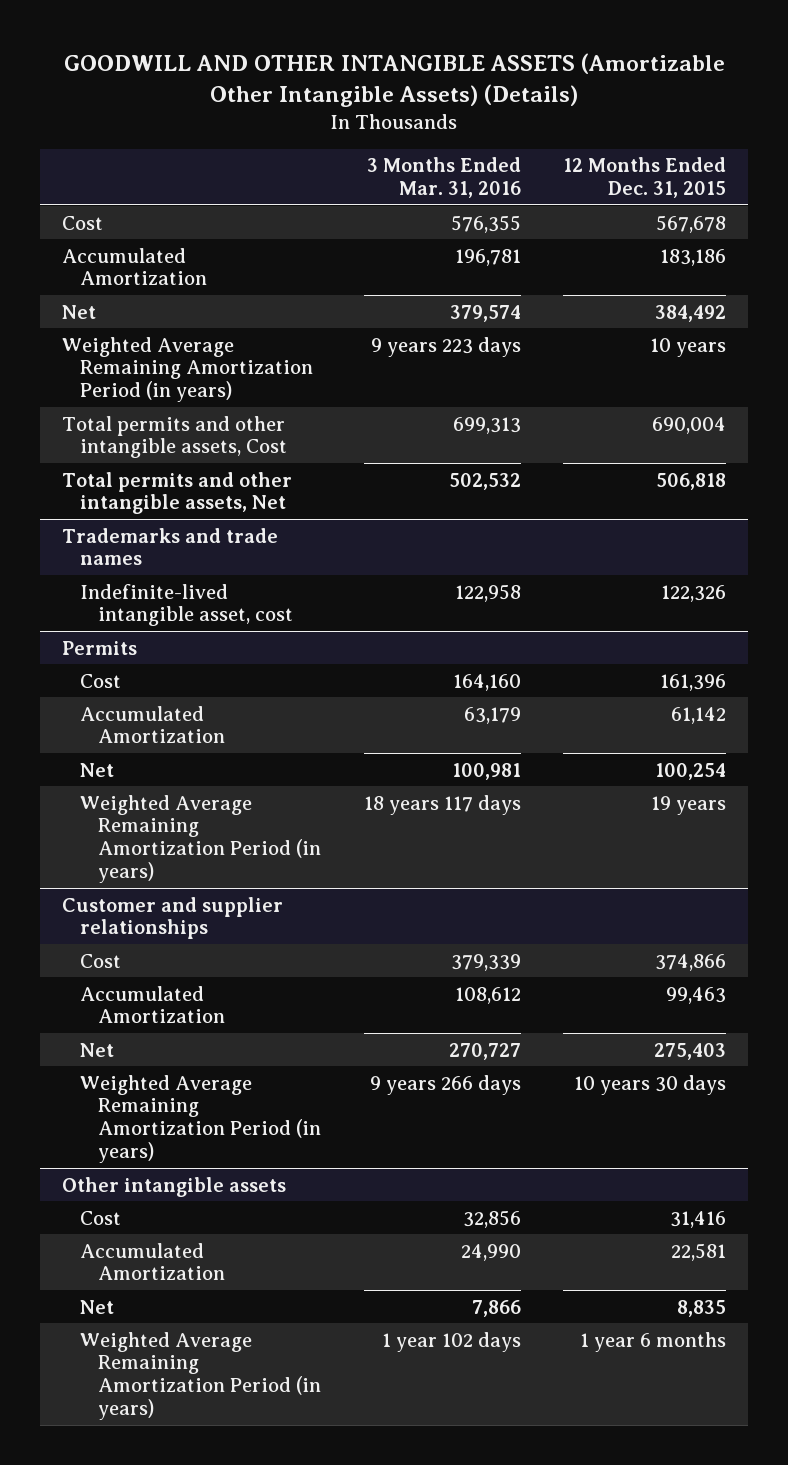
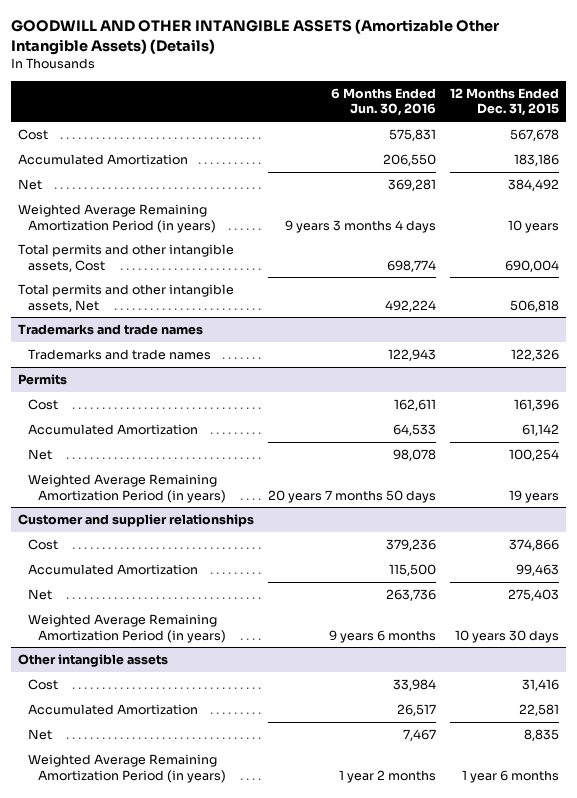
- | 3 Months Ended Mar. 31, 2016 | 12 Months Ended Dec. 31, 2015
+ | 6 Months Ended Jun. 30, 2016 | 12 Months Ended Dec. 31, 2015
@ Trademarks and trade names
- Indefinite-lived intangible asset, cost | 122,958 | 122,326
+ Trademarks and trade names | 122,943 | 122,326

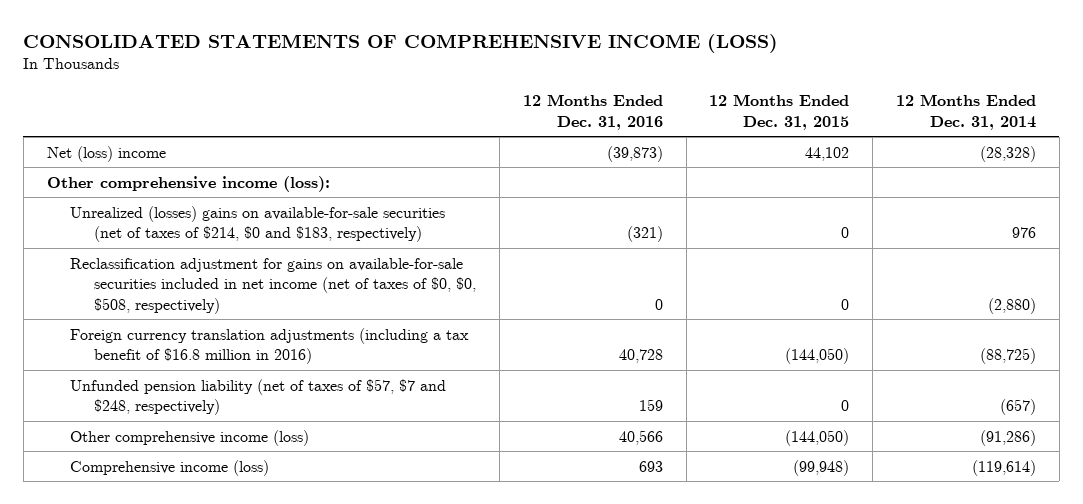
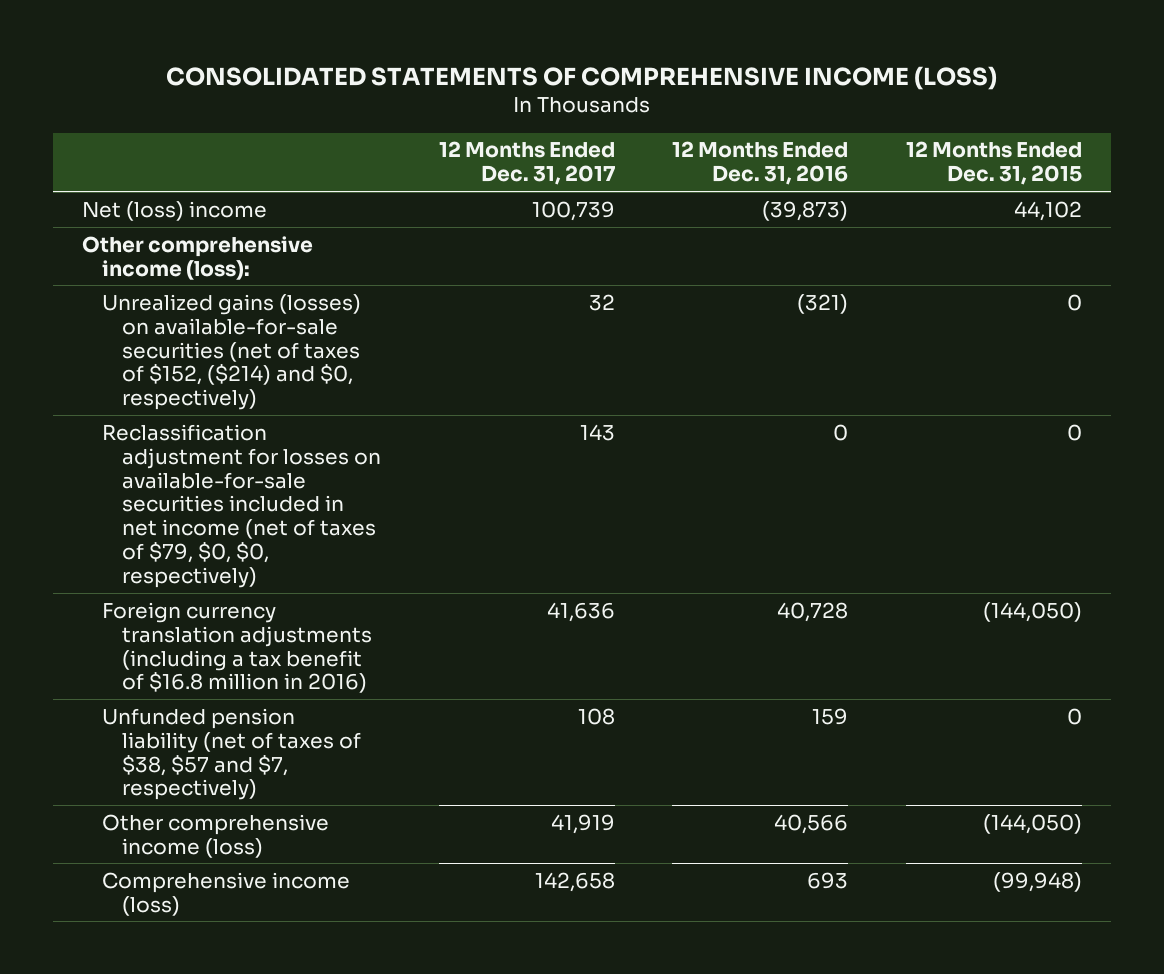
- | 12 Months Ended Dec. 31, 2016 | 12 Months Ended Dec. 31, 2015 | 12 Months Ended Dec. 31, 2014
+ | 12 Months Ended Dec. 31, 2017 | 12 Months Ended Dec. 31, 2016 | 12 Months Ended Dec. 31, 2015
- Unrealized (losses) gains on available-for-sale securities (net of taxes of $214, $0 and $183, respectively) | (321) | 0 | 976
- Reclassification adjustment for gains on available-for-sale securities included in net income (net of taxes of $0, $0, $508, respectively) | 0 | 0 | (2,880)
+ Unrealized gains (losses) on available-for-sale securities (net of taxes of $152, ($214) and $0, respectively) | 32 | (321) | 0
+ Reclassification adjustment for losses on available-for-sale securities included in net income (net of taxes of $79, $0, $0, respectively) | 143 | 0 | 0
- Unfunded pension liability (net of taxes of $57, $7 and $248, respectively) | 159 | 0 | (657)
+ Unfunded pension liability (net of taxes of $38, $57 and $7, respectively) | 108 | 159 | 0

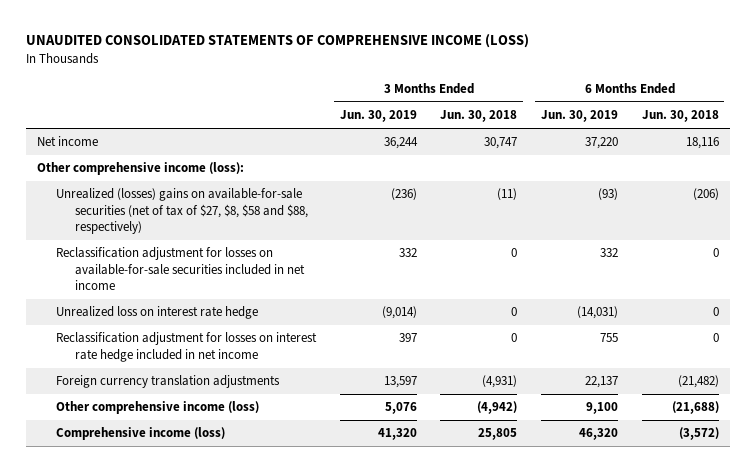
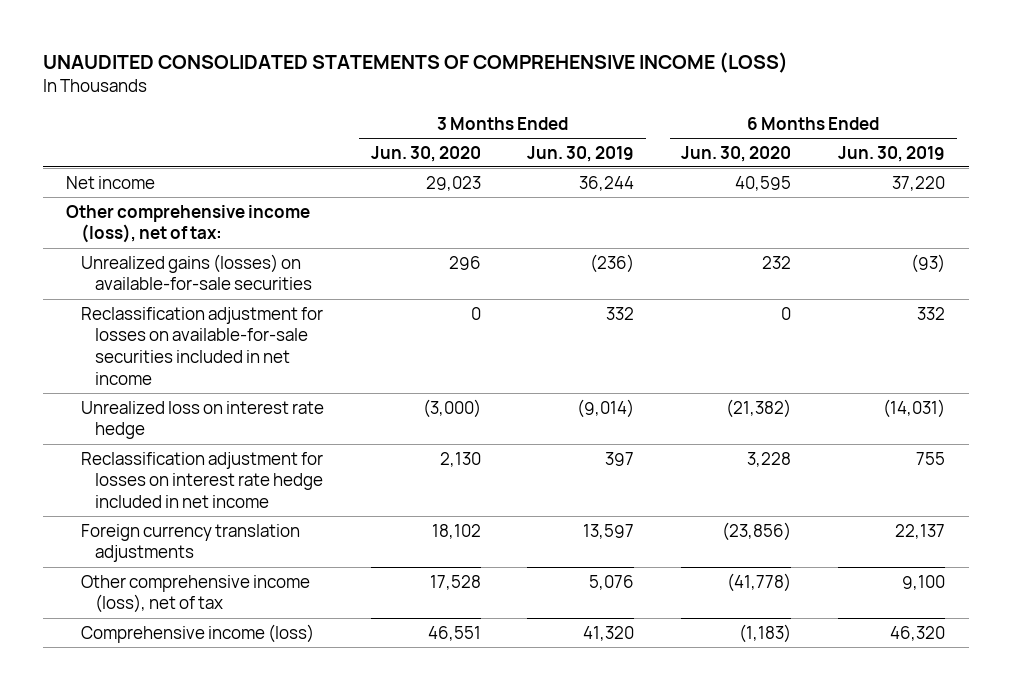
- | 3 Months Ended Jun. 30, 2019 | 3 Months Ended Jun. 30, 2018 | 6 Months Ended Jun. 30, 2019 | 6 Months Ended Jun. 30, 2018
+ | 3 Months Ended Jun. 30, 2020 | 3 Months Ended Jun. 30, 2019 | 6 Months Ended Jun. 30, 2020 | 6 Months Ended Jun. 30, 2019
- Other comprehensive income (loss):
- Unrealized (losses) gains on available-for-sale securities (net of tax of $27, $8, $58 and $88, respectively) | (236) | (11) | (93) | (206)
+ Other comprehensive income (loss), net of tax:
+ Unrealized gains (losses) on available-for-sale securities | 296 | (236) | 232 | (93)
- Other comprehensive income (loss) | 5,076 | (4,942) | 9,100 | (21,688)
+ Other comprehensive income (loss), net of tax | 17,528 | 5,076 | (41,778) | 9,100

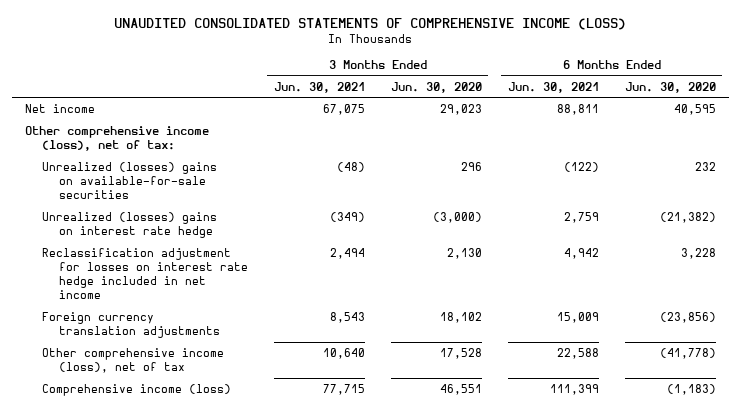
- | 3 Months Ended Jun. 30, 2020 | 3 Months Ended Jun. 30, 2019 | 6 Months Ended Jun. 30, 2020 | 6 Months Ended Jun. 30, 2019
+ | 3 Months Ended Jun. 30, 2021 | 3 Months Ended Jun. 30, 2020 | 6 Months Ended Jun. 30, 2021 | 6 Months Ended Jun. 30, 2020
- Unrealized gains (losses) on available-for-sale securities | 296 | (236) | 232 | (93)
- Reclassification adjustment for losses on available-for-sale securities included in net income | 0 | 332 | 0 | 332
- Unrealized loss on interest rate hedge | (3,000) | (9,014) | (21,382) | (14,031)
+ Unrealized (losses) gains on available-for-sale securities | (48) | 296 | (122) | 232
+ Unrealized (losses) gains on interest rate hedge | (349) | (3,000) | 2,759 | (21,382)

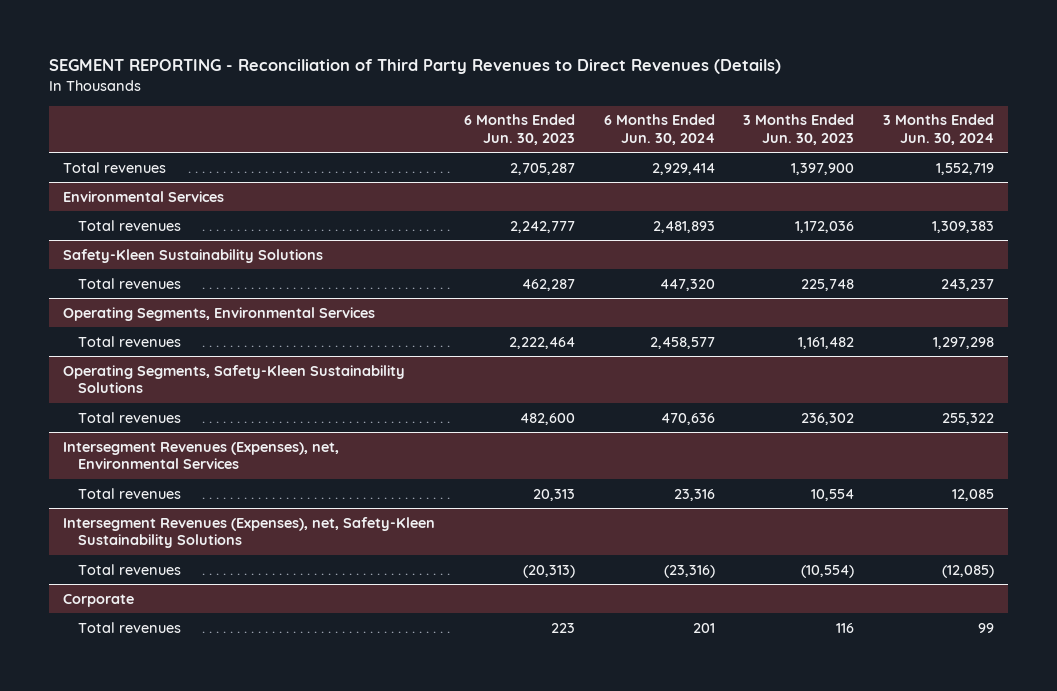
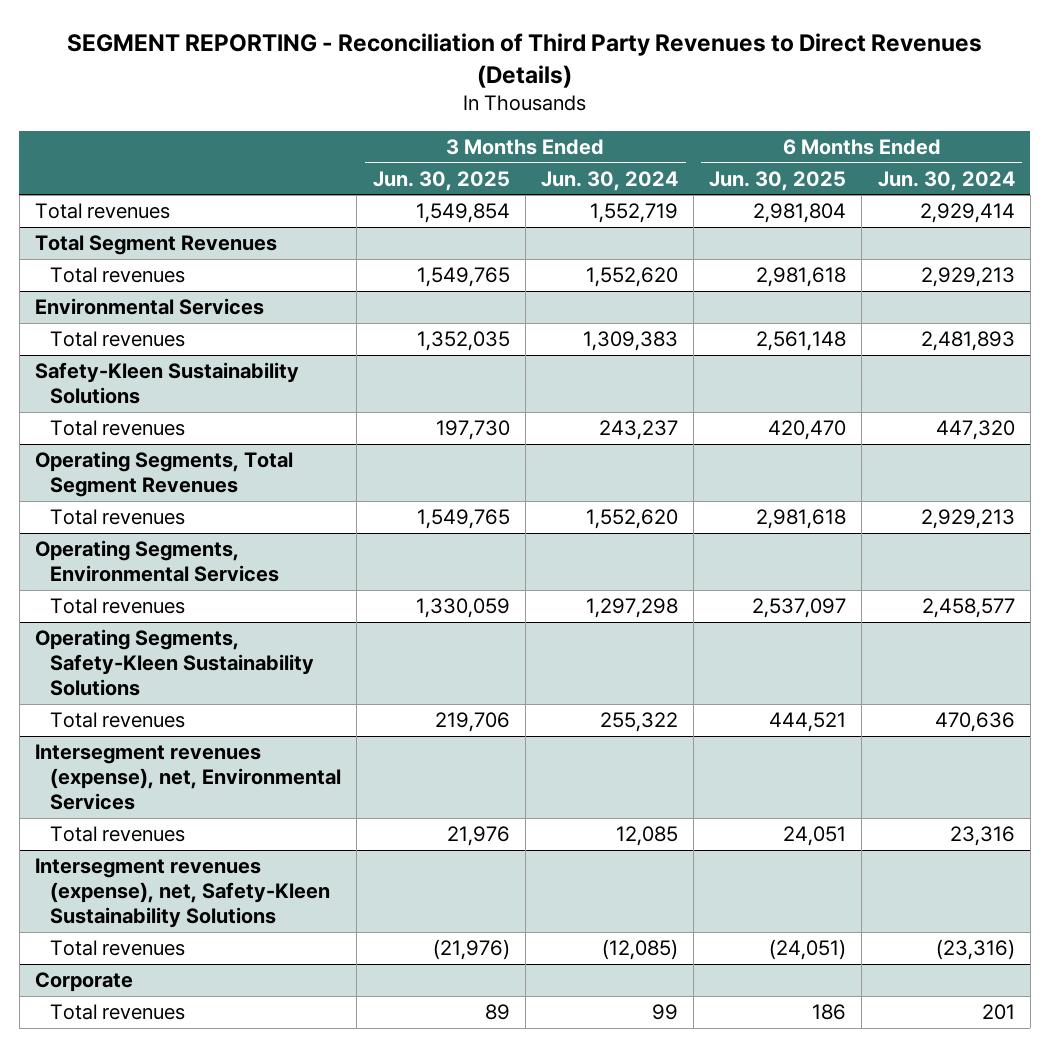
- | 6 Months Ended Jun. 30, 2023 | 6 Months Ended Jun. 30, 2024 | 3 Months Ended Jun. 30, 2023 | 3 Months Ended Jun. 30, 2024
+ | 3 Months Ended Jun. 30, 2025 | 3 Months Ended Jun. 30, 2024 | 6 Months Ended Jun. 30, 2025 | 6 Months Ended Jun. 30, 2024
+ Total Segment Revenues
+ Total revenues | 1,549,765 | 1,552,620 | 2,981,618 | 2,929,213
+ Operating Segments, Total Segment Revenues
+ Total revenues | 1,549,765 | 1,552,620 | 2,981,618 | 2,929,213
- Intersegment Revenues (Expenses), net, Environmental Services
+ Intersegment revenues (expense), net, Environmental Services
- Intersegment Revenues (Expenses), net, Safety-Kleen Sustainability Solutions
+ Intersegment revenues (expense), net, Safety-Kleen Sustainability Solutions

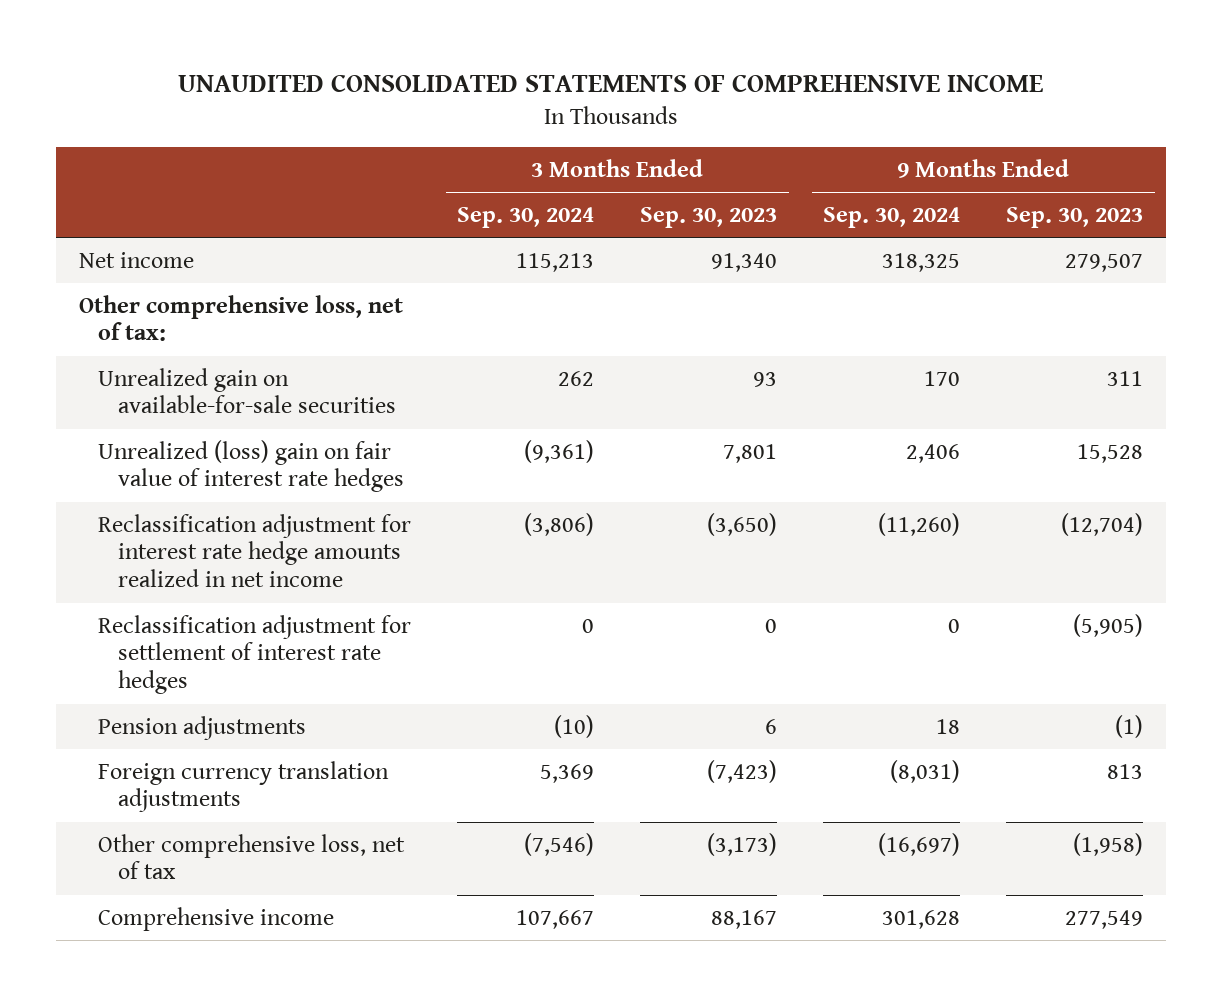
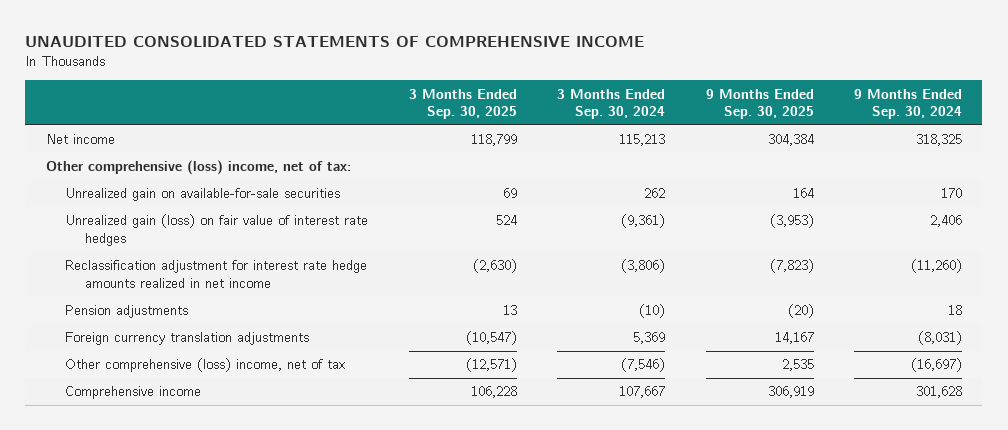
- | 3 Months Ended Sep. 30, 2024 | 3 Months Ended Sep. 30, 2023 | 9 Months Ended Sep. 30, 2024 | 9 Months Ended Sep. 30, 2023
+ | 3 Months Ended Sep. 30, 2025 | 3 Months Ended Sep. 30, 2024 | 9 Months Ended Sep. 30, 2025 | 9 Months Ended Sep. 30, 2024
- Other comprehensive loss, net of tax:
+ Other comprehensive (loss) income, net of tax:
- Unrealized (loss) gain on fair value of interest rate hedges | (9,361) | 7,801 | 2,406 | 15,528
+ Unrealized gain (loss) on fair value of interest rate hedges | 524 | (9,361) | (3,953) | 2,406
- Reclassification adjustment for settlement of interest rate hedges | 0 | 0 | 0 | (5,905)
- Other comprehensive loss, net of tax | (7,546) | (3,173) | (16,697) | (1,958)
+ Other comprehensive (loss) income, net of tax | (12,571) | (7,546) | 2,535 | (16,697)

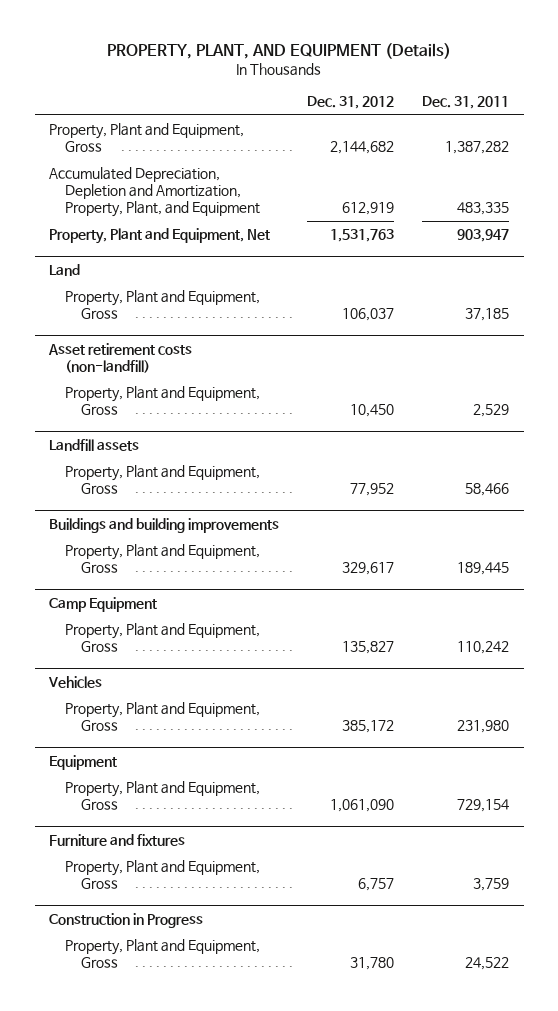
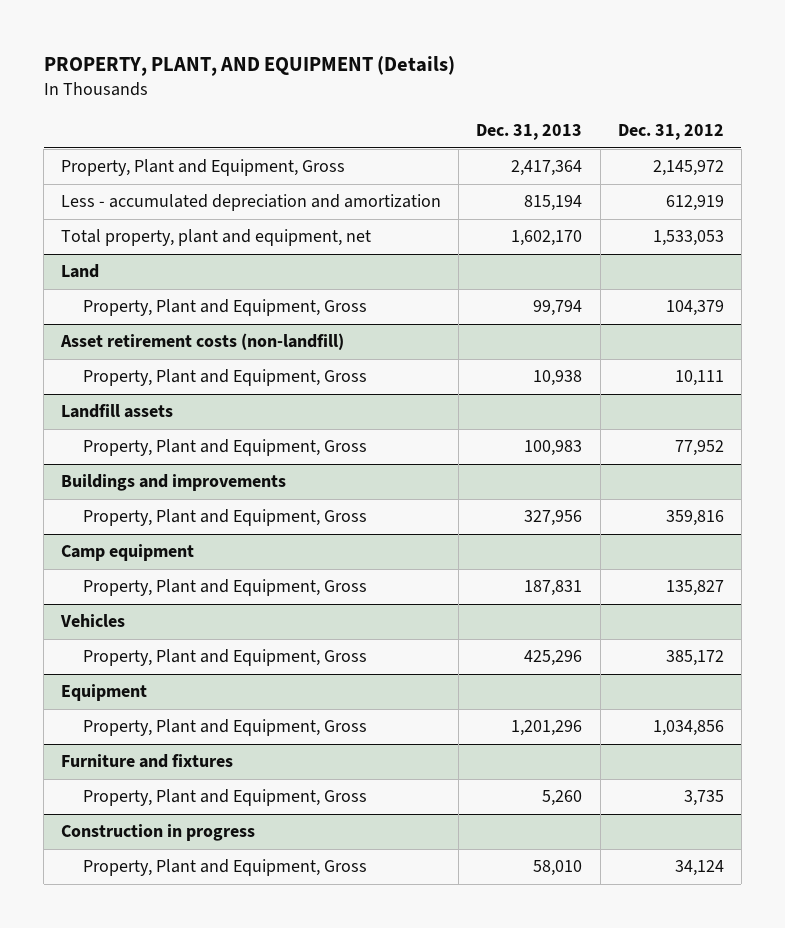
- | Dec. 31, 2012 | Dec. 31, 2011
+ | Dec. 31, 2013 | Dec. 31, 2012
- Property, Plant and Equipment, Gross | 2,144,682 | 1,387,282
- Accumulated Depreciation, Depletion and Amortization, Property, Plant, and Equipment | 612,919 | 483,335
- Property, Plant and Equipment, Net | 1,531,763 | 903,947
+ Property, Plant and Equipment, Gross | 2,417,364 | 2,145,972
+ Less - accumulated depreciation and amortization | 815,194 | 612,919
+ Total property, plant and equipment, net | 1,602,170 | 1,533,053
@ Land
- Property, Plant and Equipment, Gross | 106,037 | 37,185
+ Property, Plant and Equipment, Gross | 99,794 | 104,379
@ Asset retirement costs (non-landfill)
- Property, Plant and Equipment, Gross | 10,450 | 2,529
+ Property, Plant and Equipment, Gross | 10,938 | 10,111
- Buildings and building improvements
- Property, Plant and Equipment, Gross | 329,617 | 189,445
- Camp Equipment
+ Buildings and improvements
+ Property, Plant and Equipment, Gross | 327,956 | 359,816
+ Camp equipment
@ Equipment
- Property, Plant and Equipment, Gross | 1,061,090 | 729,154
+ Property, Plant and Equipment, Gross | 1,201,296 | 1,034,856
@ Furniture and fixtures
- Property, Plant and Equipment, Gross | 6,757 | 3,759
- Construction in Progress
- Property, Plant and Equipment, Gross | 31,780 | 24,522
@ Furniture and fixtures
+ Property, Plant and Equipment, Gross | 5,260 | 3,735
+ Construction in progress
+ Property, Plant and Equipment, Gross | 58,010 | 34,124

